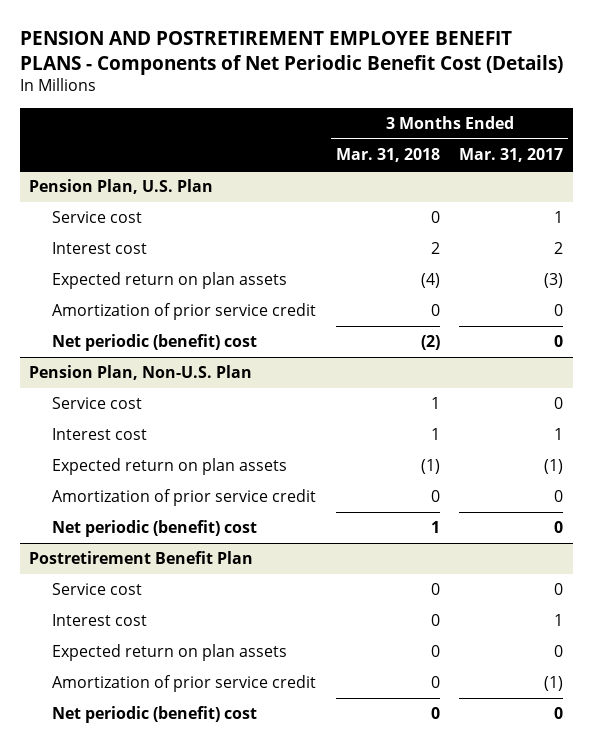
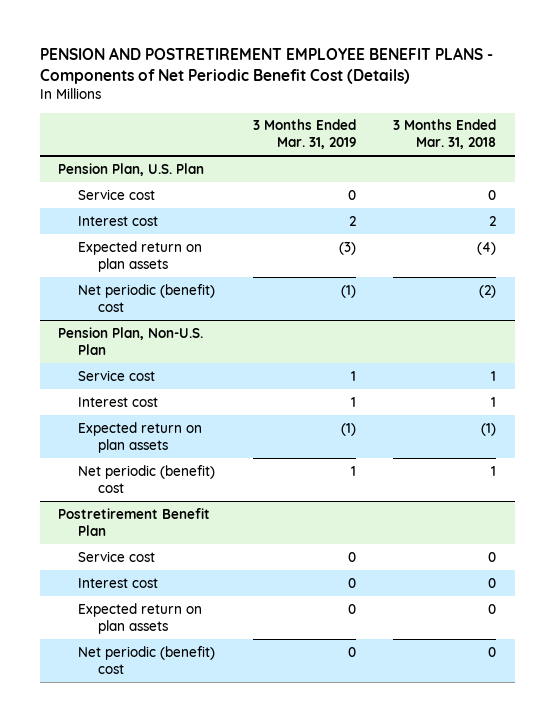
- | 3 Months Ended Mar. 31, 2018 | 3 Months Ended Mar. 31, 2017
+ | 3 Months Ended Mar. 31, 2019 | 3 Months Ended Mar. 31, 2018
@ Pension Plan, U.S. Plan
- Amortization of prior service credit | 0 | 0
@ Pension Plan, Non-U.S. Plan
- Amortization of prior service credit | 0 | 0
@ Postretirement Benefit Plan
- Amortization of prior service credit | 0 | (1)

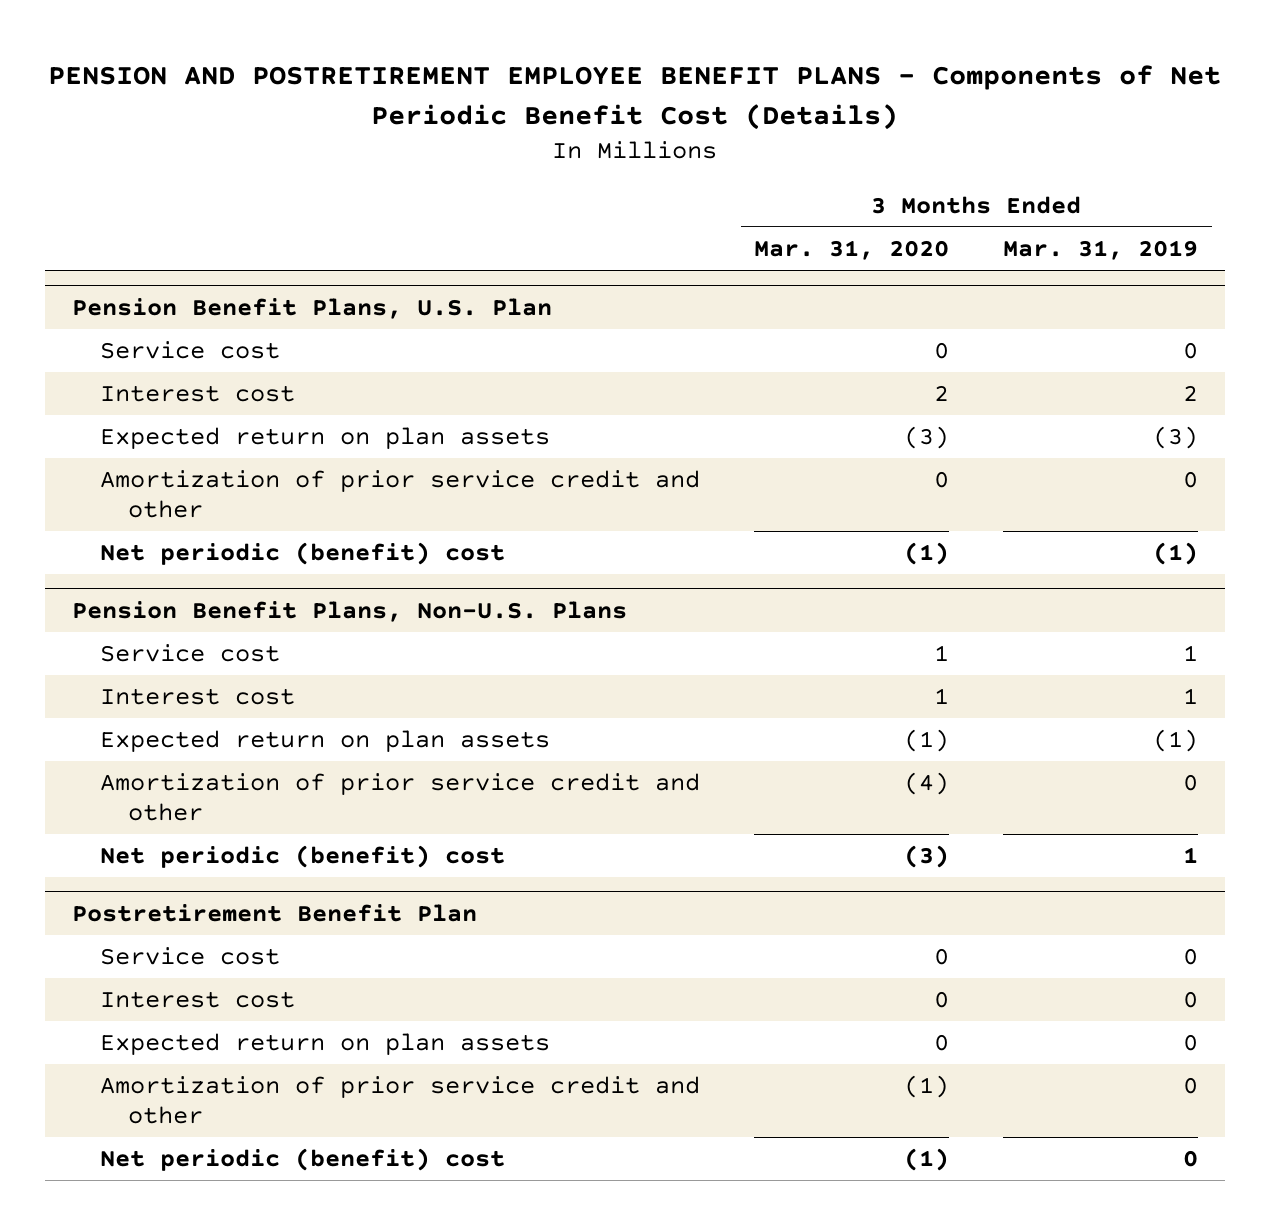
- | 3 Months Ended Mar. 31, 2019 | 3 Months Ended Mar. 31, 2018
+ | 3 Months Ended Mar. 31, 2020 | 3 Months Ended Mar. 31, 2019
- Pension Plan, U.S. Plan
+ Pension Benefit Plans, U.S. Plan
+ Amortization of prior service credit and other | 0 | 0
- Pension Plan, Non-U.S. Plan
+ Pension Benefit Plans, Non-U.S. Plans
+ Amortization of prior service credit and other | (4) | 0
@ Postretirement Benefit Plan
+ Amortization of prior service credit and other | (1) | 0

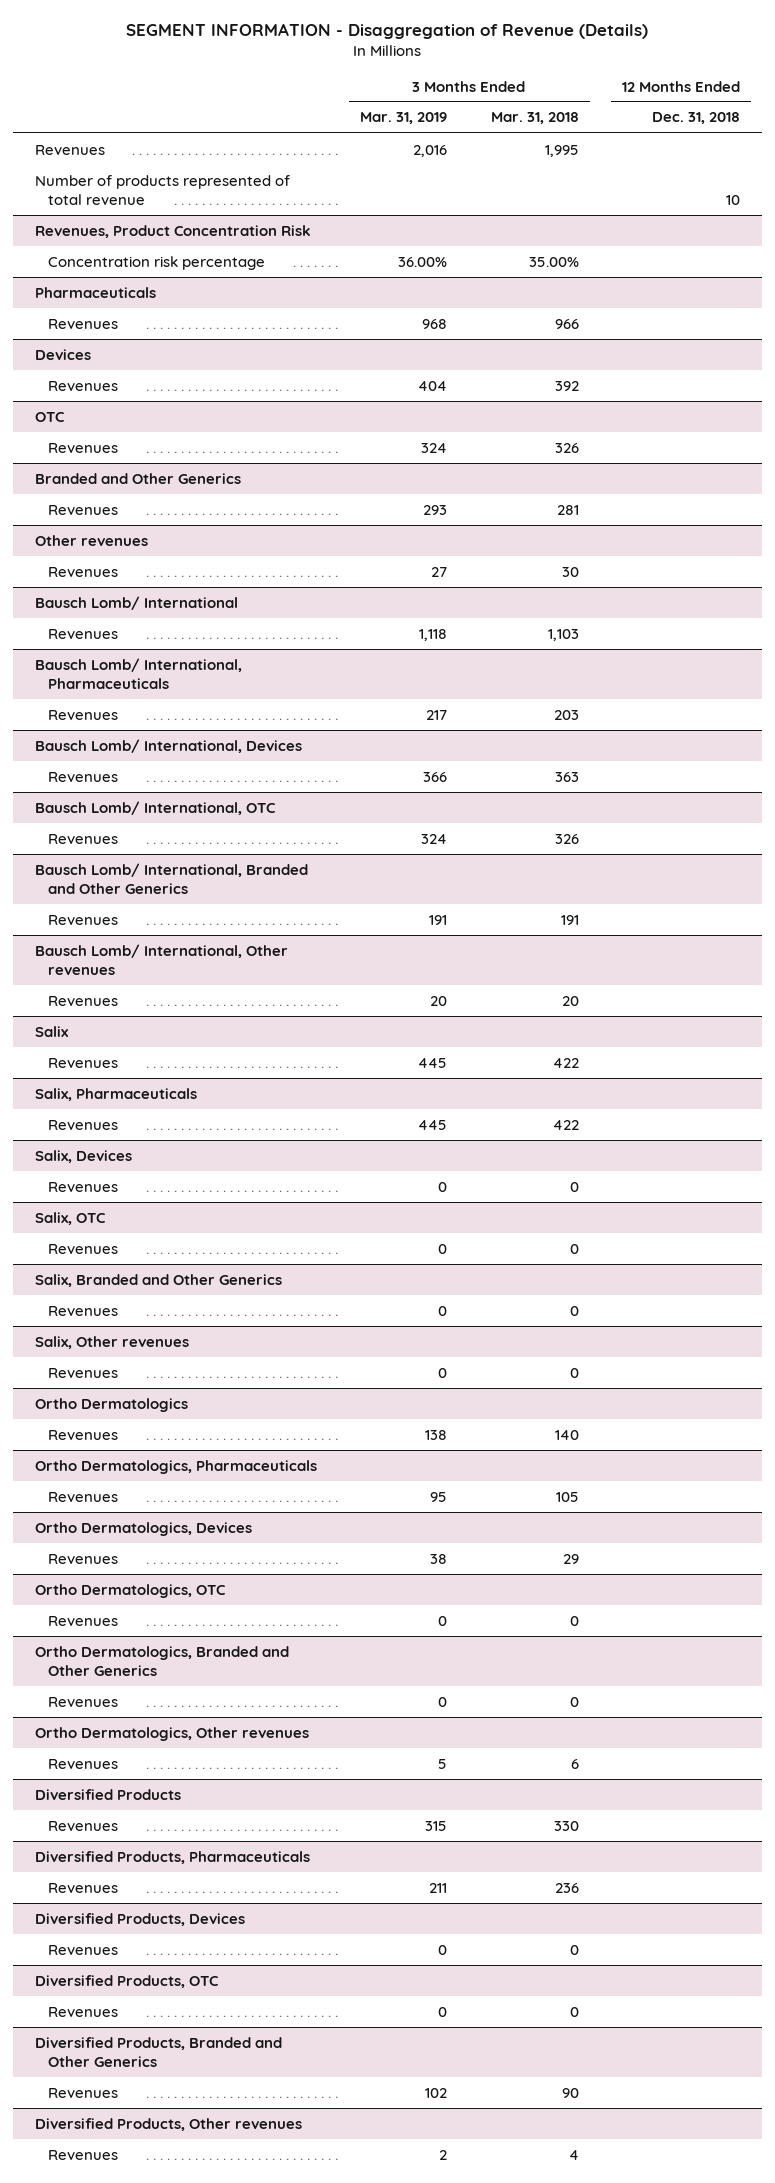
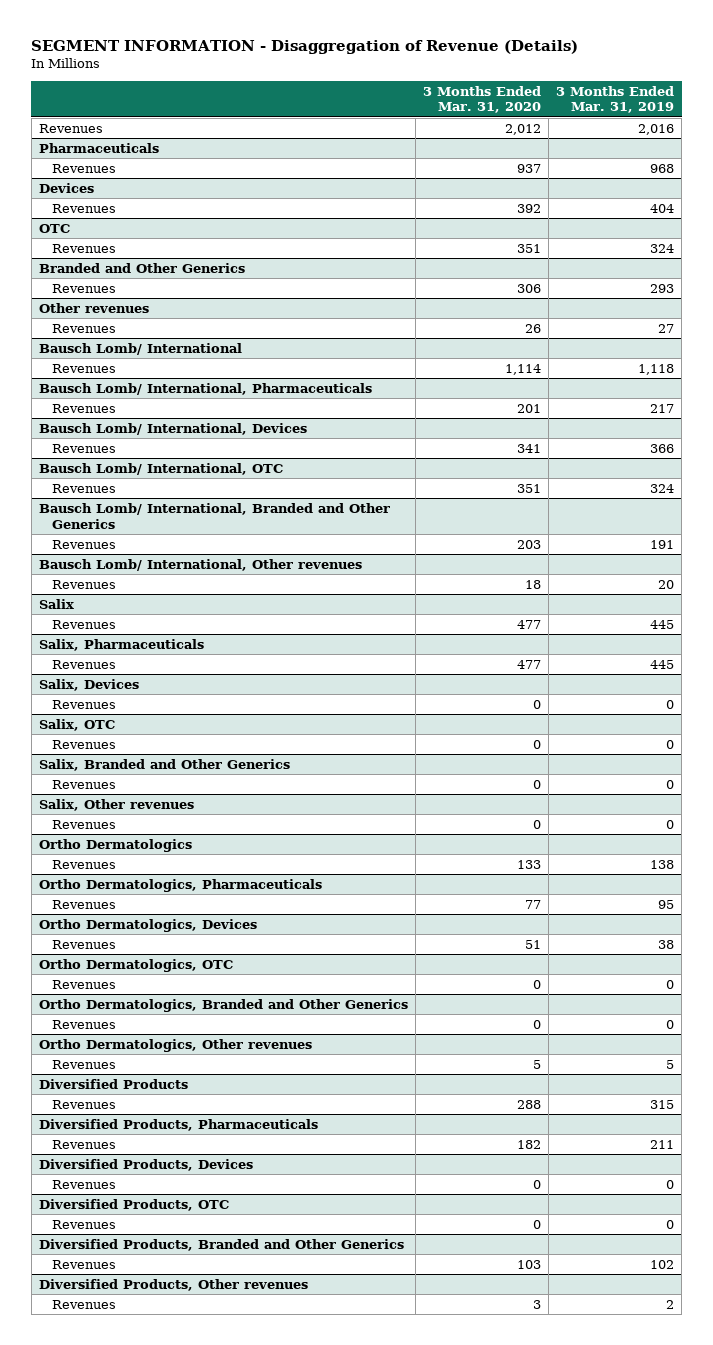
- | 3 Months Ended Mar. 31, 2019 | 3 Months Ended Mar. 31, 2018 | 12 Months Ended Dec. 31, 2018
+ | 3 Months Ended Mar. 31, 2020 | 3 Months Ended Mar. 31, 2019
- Number of products represented of total revenue | | | 10
- Revenues, Product Concentration Risk
- Concentration risk percentage | 36.00% | 35.00% |

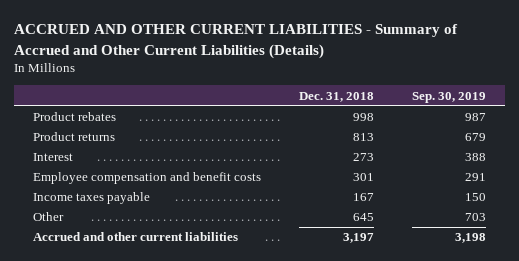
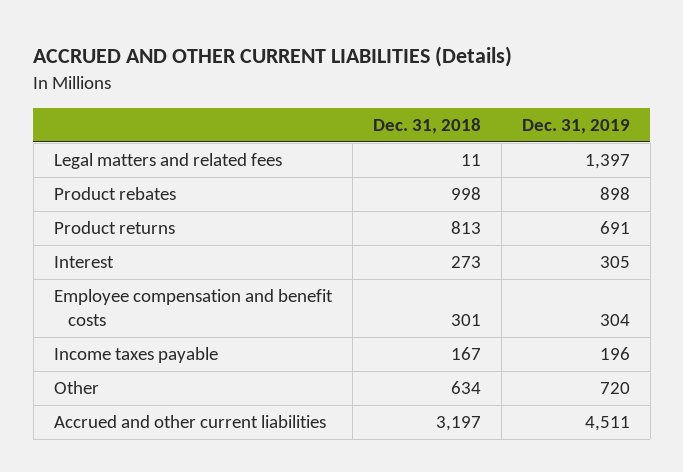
- ACCRUED AND OTHER CURRENT LIABILITIES - Summary of Accrued and Other Current Liabilities (Details)
+ ACCRUED AND OTHER CURRENT LIABILITIES (Details)
- | Dec. 31, 2018 | Sep. 30, 2019
+ | Dec. 31, 2018 | Dec. 31, 2019
+ Legal matters and related fees | 11 | 1,397
- Other | 645 | 703
+ Other | 634 | 720

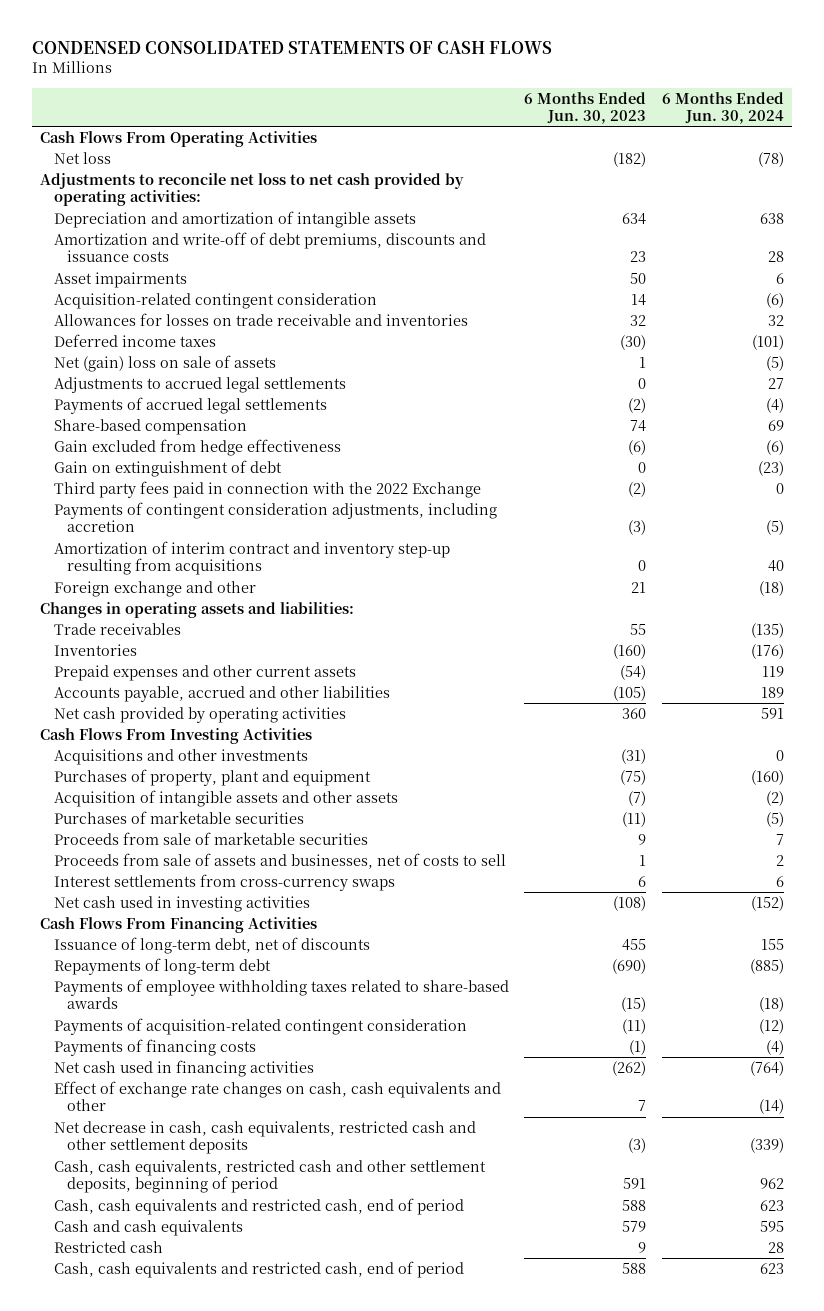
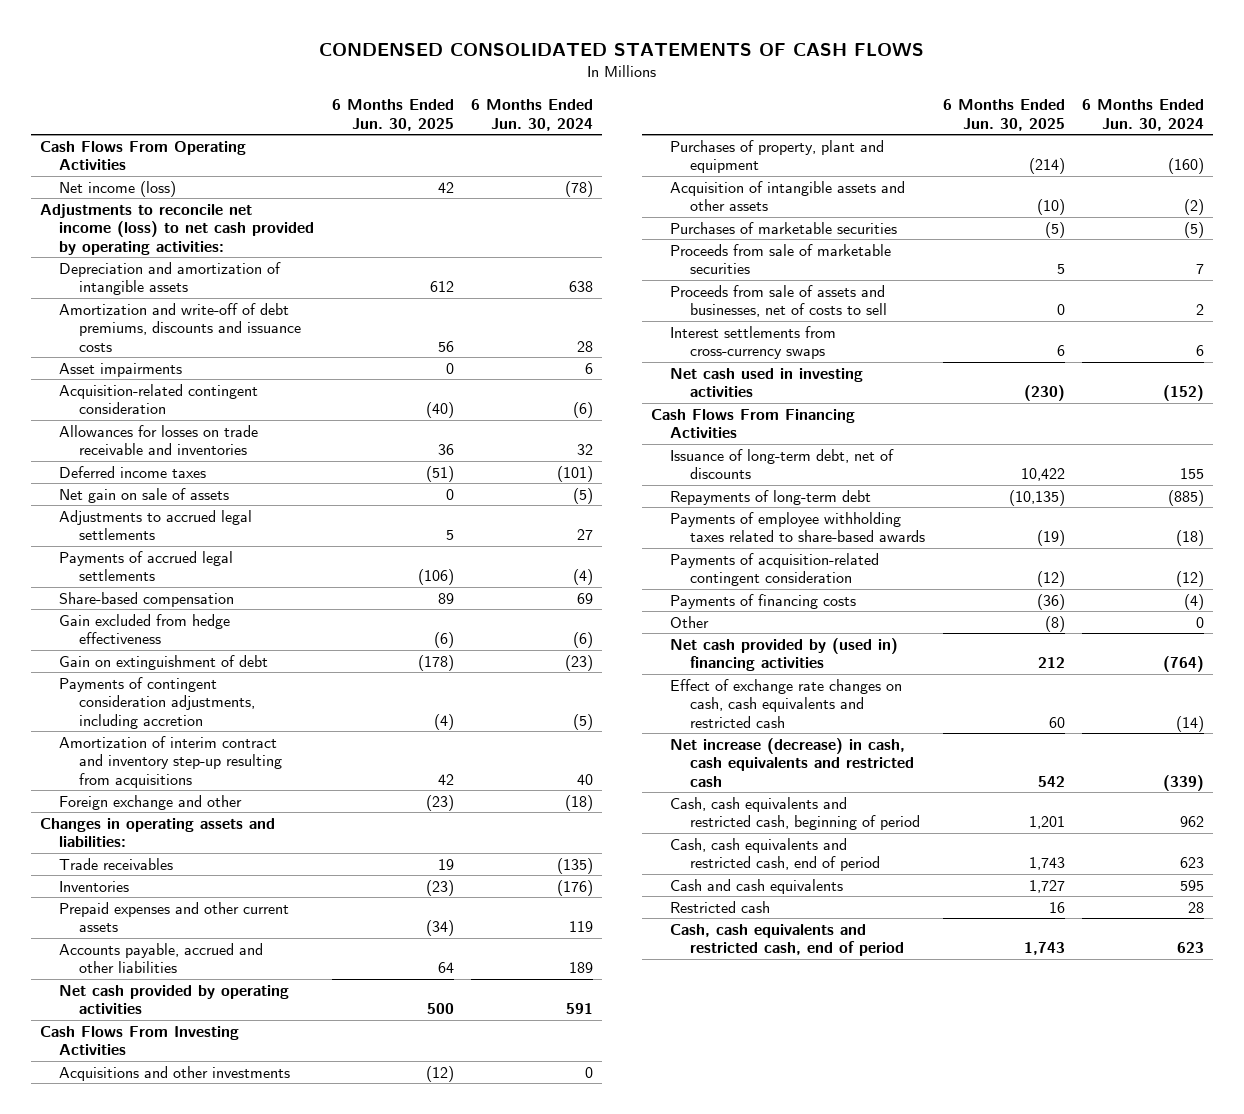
- | 6 Months Ended Jun. 30, 2023 | 6 Months Ended Jun. 30, 2024
+ | 6 Months Ended Jun. 30, 2025 | 6 Months Ended Jun. 30, 2024
- Net loss | (182) | (78)
- Adjustments to reconcile net loss to net cash provided by operating activities:
+ Net income (loss) | 42 | (78)
+ Adjustments to reconcile net income (loss) to net cash provided by operating activities:
- Net (gain) loss on sale of assets | 1 | (5)
+ Net gain on sale of assets | 0 | (5)
- Third party fees paid in connection with the 2022 Exchange | (2) | 0
- Net cash used in financing activities | (262) | (764)
- Effect of exchange rate changes on cash, cash equivalents and other | 7 | (14)
- Net decrease in cash, cash equivalents, restricted cash and other settlement deposits | (3) | (339)
- Cash, cash equivalents, restricted cash and other settlement deposits, beginning of period | 591 | 962
+ Other | (8) | 0
+ Net cash provided by (used in) financing activities | 212 | (764)
+ Effect of exchange rate changes on cash, cash equivalents and restricted cash | 60 | (14)
+ Net increase (decrease) in cash, cash equivalents and restricted cash | 542 | (339)
+ Cash, cash equivalents and restricted cash, beginning of period | 1,201 | 962

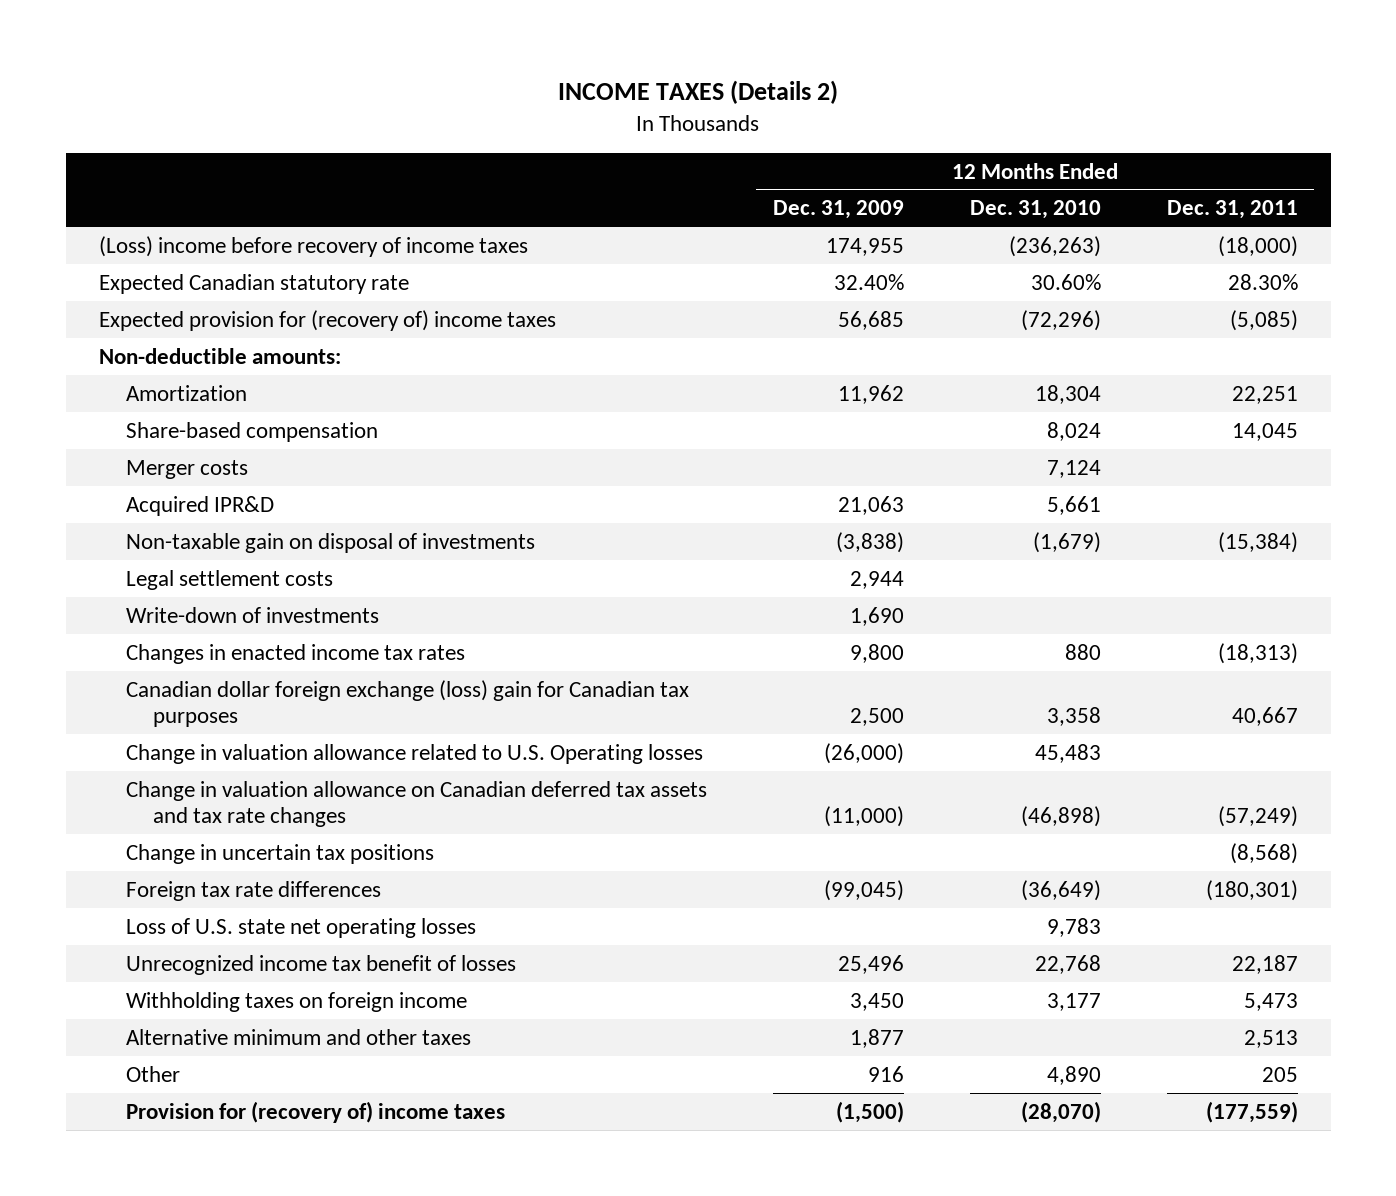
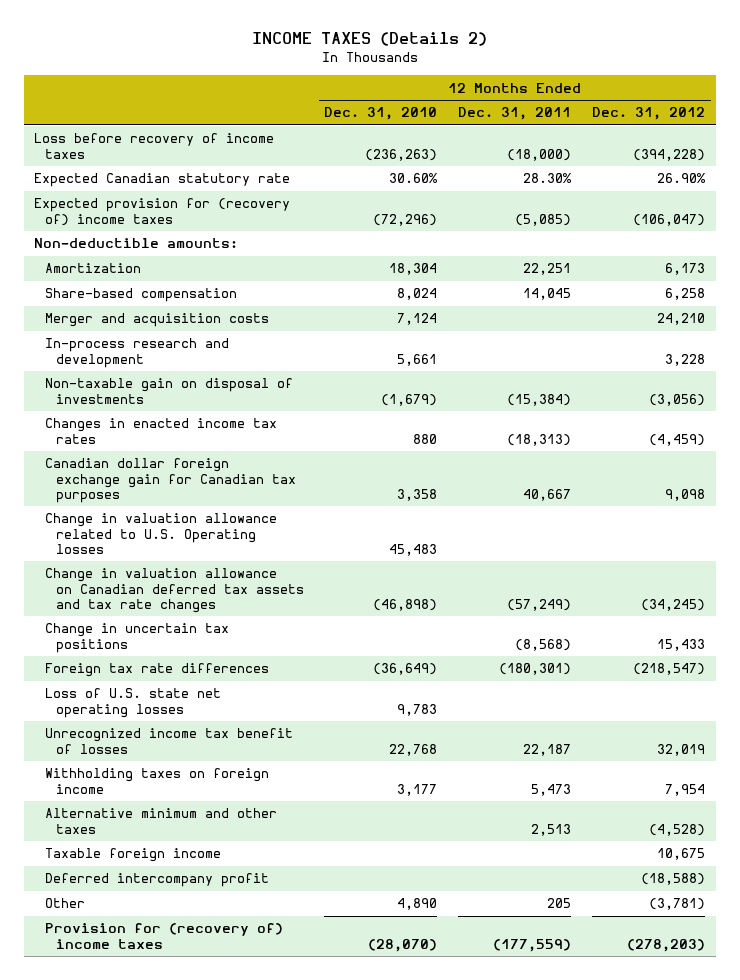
- | 12 Months Ended Dec. 31, 2009 | 12 Months Ended Dec. 31, 2010 | 12 Months Ended Dec. 31, 2011
+ | 12 Months Ended Dec. 31, 2010 | 12 Months Ended Dec. 31, 2011 | 12 Months Ended Dec. 31, 2012
- (Loss) income before recovery of income taxes | 174,955 | (236,263) | (18,000)
+ Loss before recovery of income taxes | (236,263) | (18,000) | (394,228)
- Merger costs | | 7,124 |
- Acquired IPR&D | 21,063 | 5,661 |
+ Merger and acquisition costs | 7,124 | | 24,210
+ In-process research and development | 5,661 | | 3,228
- Legal settlement costs | 2,944 | |
- Write-down of investments | 1,690 | |
- Canadian dollar foreign exchange (loss) gain for Canadian tax purposes | 2,500 | 3,358 | 40,667
+ Canadian dollar foreign exchange gain for Canadian tax purposes | 3,358 | 40,667 | 9,098
+ Taxable foreign income | | | 10,675
+ Deferred intercompany profit | | | (18,588)

